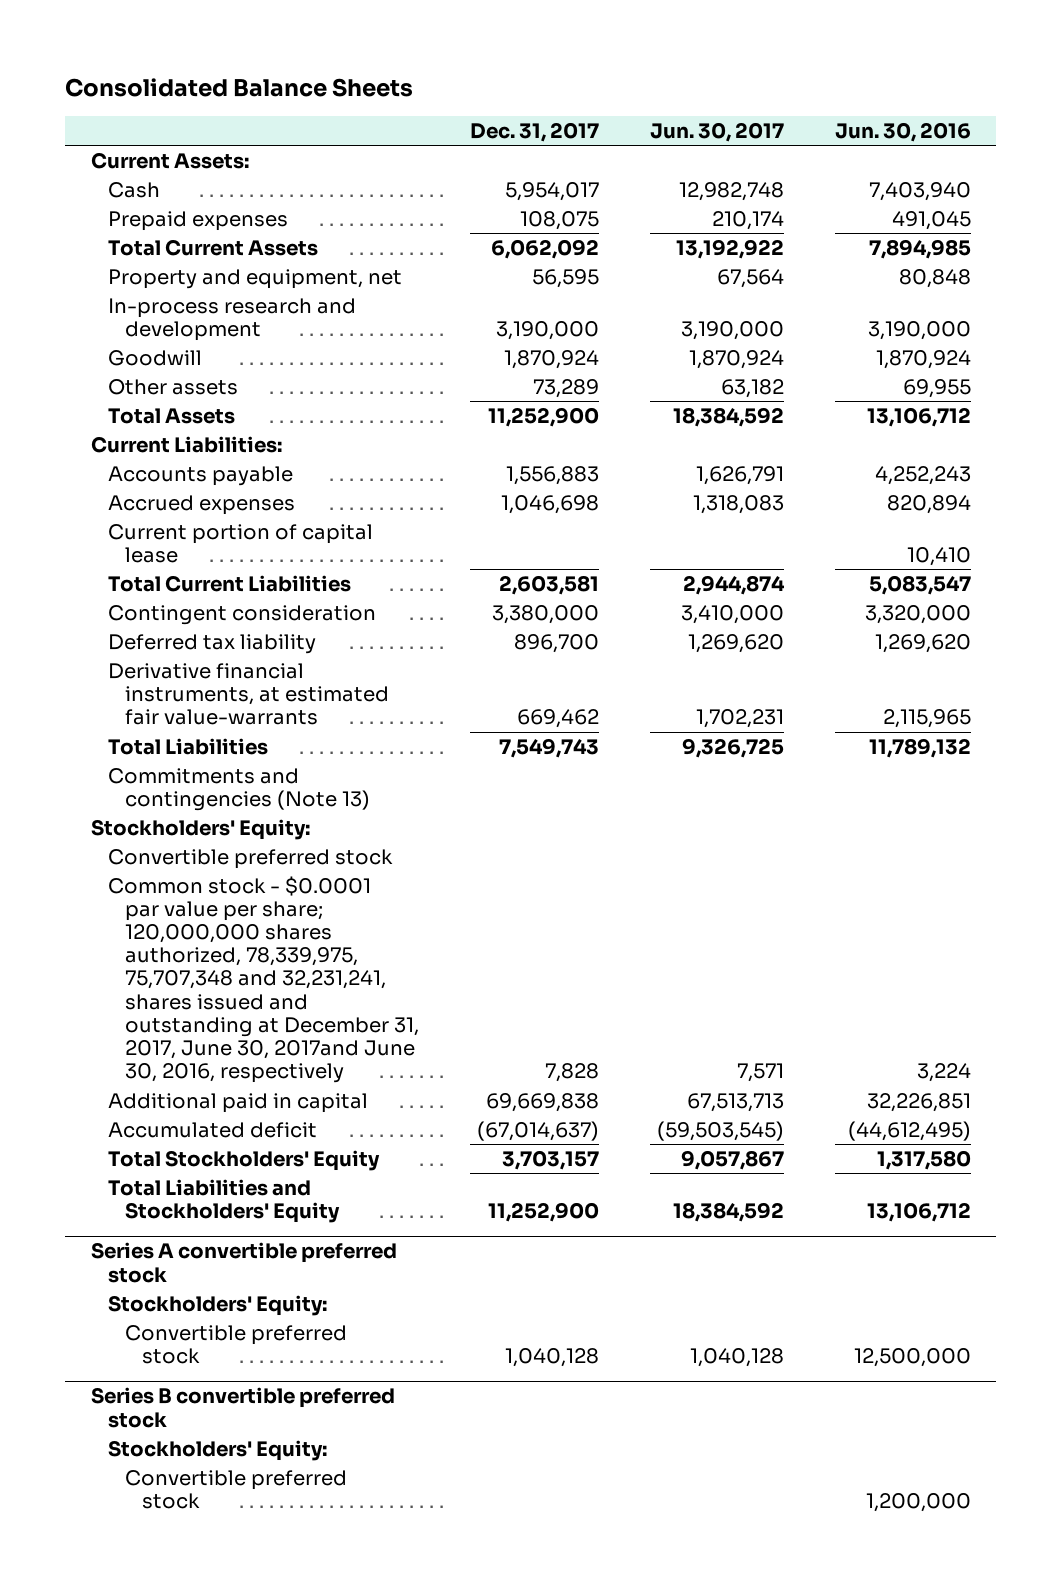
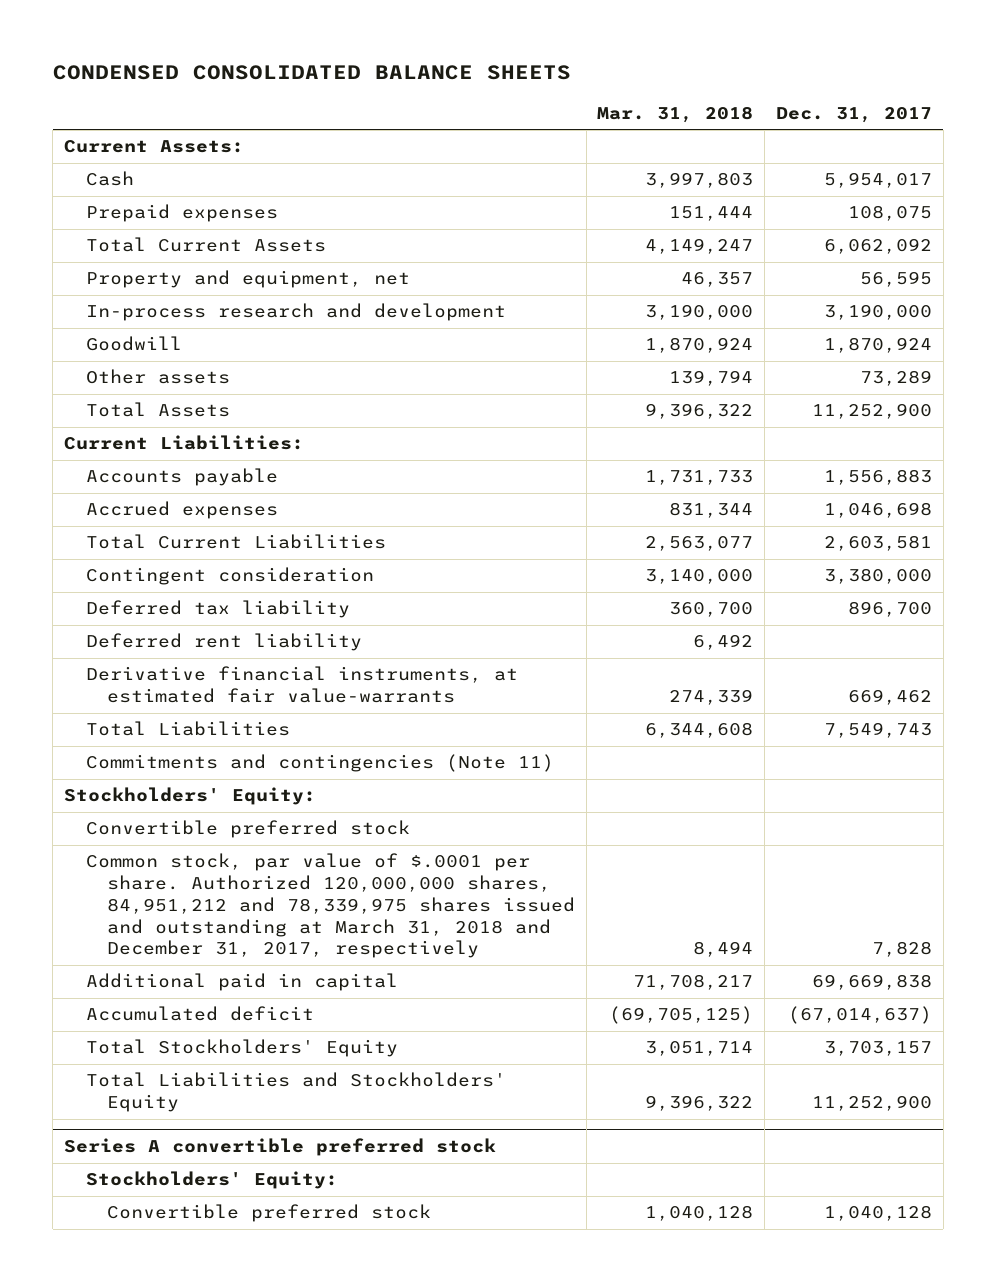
- Consolidated Balance Sheets
+ CONDENSED CONSOLIDATED BALANCE SHEETS
- | Dec. 31, 2017 | Jun. 30, 2017 | Jun. 30, 2016
+ | Mar. 31, 2018 | Dec. 31, 2017
- Current portion of capital lease | | | 10,410
+ Deferred rent liability | 6,492 |
- Commitments and contingencies (Note 13)
+ Commitments and contingencies (Note 11)
- Common stock - $0.0001 par value per share; 120,000,000 shares authorized, 78,339,975, 75,707,348 and 32,231,241, shares issued and outstanding at December 31, 2017, June 30, 2017and June 30, 2016, respectively | 7,828 | 7,571 | 3,224
+ Common stock, par value of $.0001 per share. Authorized 120,000,000 shares, 84,951,212 and 78,339,975 shares issued and outstanding at March 31, 2018 and December 31, 2017, respectively | 8,494 | 7,828
- Series B convertible preferred stock
- Stockholders' Equity:
- Convertible preferred stock | | | 1,200,000

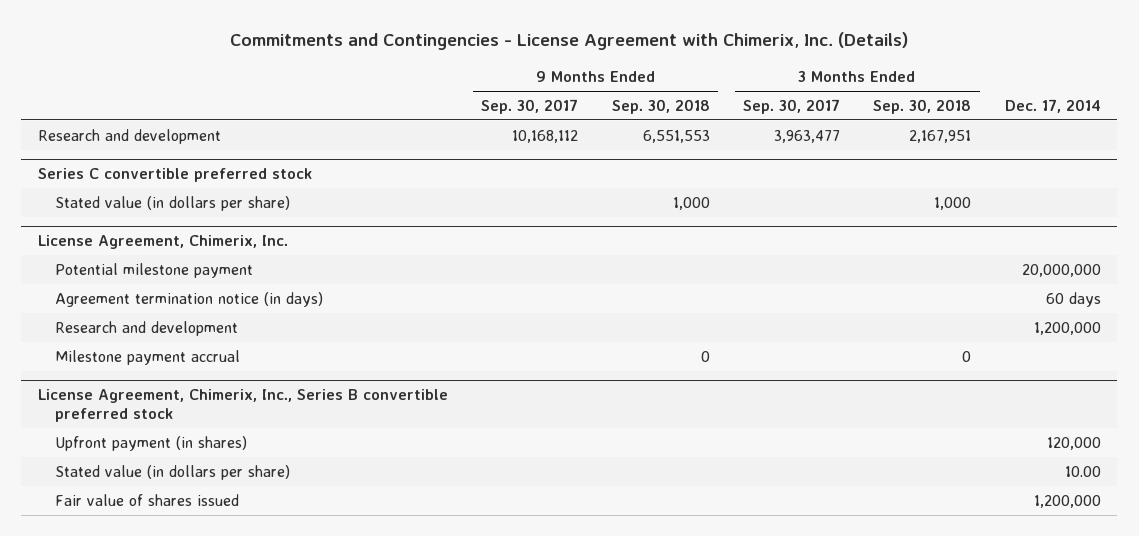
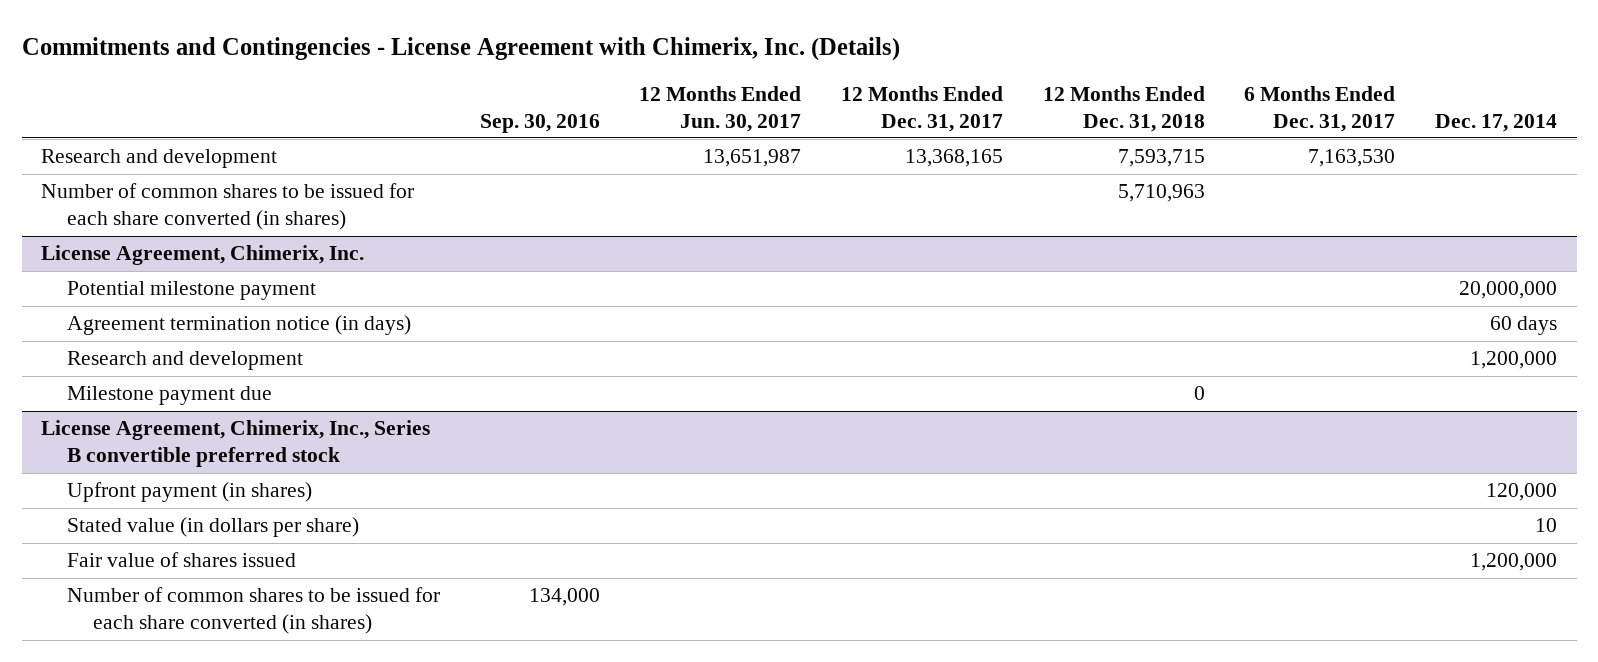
- | 9 Months Ended Sep. 30, 2017 | 9 Months Ended Sep. 30, 2018 | 3 Months Ended Sep. 30, 2017 | 3 Months Ended Sep. 30, 2018 | Dec. 17, 2014
+ | Sep. 30, 2016 | 12 Months Ended Jun. 30, 2017 | 12 Months Ended Dec. 31, 2017 | 12 Months Ended Dec. 31, 2018 | 6 Months Ended Dec. 31, 2017 | Dec. 17, 2014
- Series C convertible preferred stock
- Stated value (in dollars per share) | | 1,000 | | 1,000 |
+ Number of common shares to be issued for each share converted (in shares) | | | | 5,710,963 | |
@ License Agreement, Chimerix, Inc.
- Milestone payment accrual | | 0 | | 0 |
+ Milestone payment due | | | | 0 | |
@ License Agreement, Chimerix, Inc., Series B convertible preferred stock
- Stated value (in dollars per share) | | | | | 10.00
+ Stated value (in dollars per share) | | | | | | 10
+ Number of common shares to be issued for each share converted (in shares) | 134,000 | | | | |

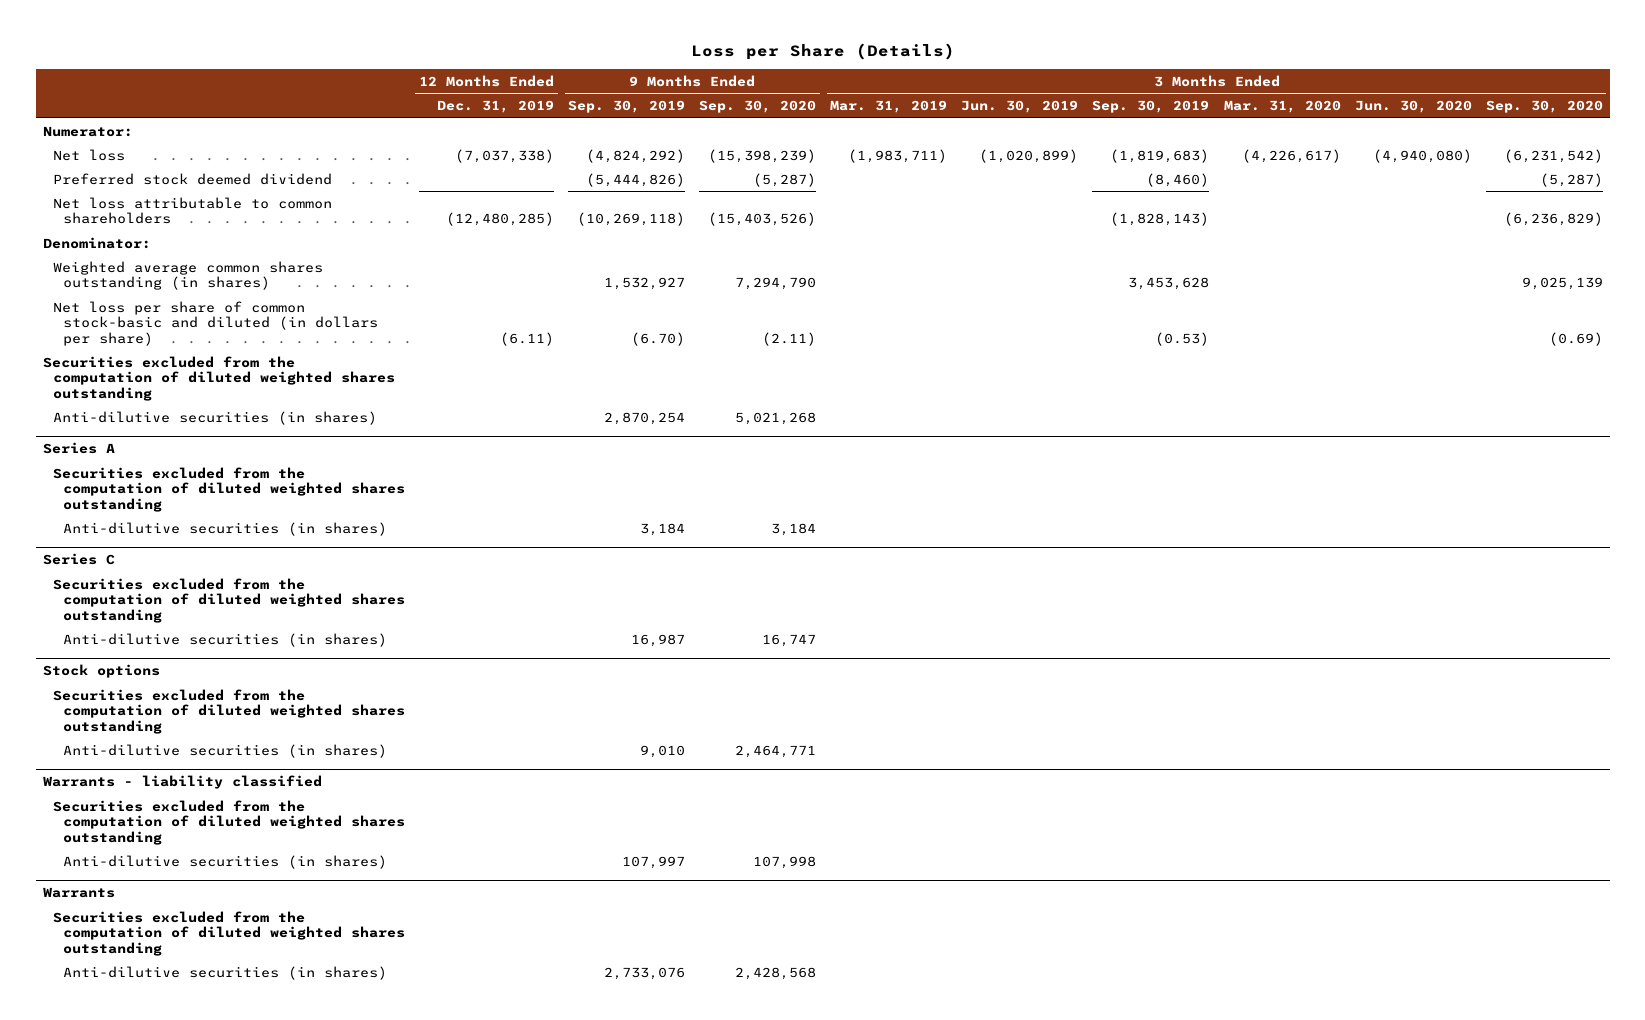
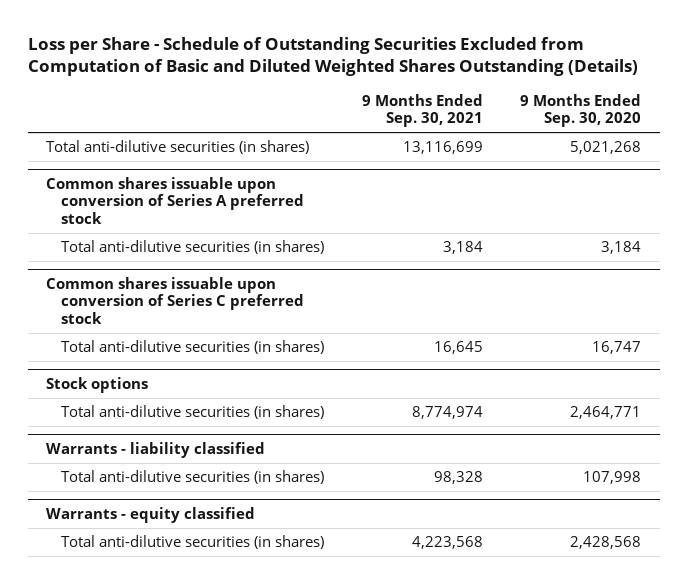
- Loss per Share (Details)
+ Loss per Share - Schedule of Outstanding Securities Excluded from Computation of Basic and Diluted Weighted Shares Outstanding (Details)
- | 12 Months Ended Dec. 31, 2019 | 9 Months Ended Sep. 30, 2019 | 9 Months Ended Sep. 30, 2020 | 3 Months Ended Mar. 31, 2019 | 3 Months Ended Jun. 30, 2019 | 3 Months Ended Sep. 30, 2019 | 3 Months Ended Mar. 31, 2020 | 3 Months Ended Jun. 30, 2020 | 3 Months Ended Sep. 30, 2020
+ | 9 Months Ended Sep. 30, 2021 | 9 Months Ended Sep. 30, 2020
- Numerator:
- Net loss | (7,037,338) | (4,824,292) | (15,398,239) | (1,983,711) | (1,020,899) | (1,819,683) | (4,226,617) | (4,940,080) | (6,231,542)
- Preferred stock deemed dividend | | (5,444,826) | (5,287) | | | (8,460) | | | (5,287)
- Net loss attributable to common shareholders | (12,480,285) | (10,269,118) | (15,403,526) | | | (1,828,143) | | | (6,236,829)
- Denominator:
- Weighted average common shares outstanding (in shares) | | 1,532,927 | 7,294,790 | | | 3,453,628 | | | 9,025,139
- Net loss per share of common stock-basic and diluted (in dollars per share) | (6.11) | (6.70) | (2.11) | | | (0.53) | | | (0.69)
- Securities excluded from the computation of diluted weighted shares outstanding
- Anti-dilutive securities (in shares) | | 2,870,254 | 5,021,268 | | | | | |
- Series A
- Securities excluded from the computation of diluted weighted shares outstanding
- Anti-dilutive securities (in shares) | | 3,184 | 3,184 | | | | | |
- Series C
- Securities excluded from the computation of diluted weighted shares outstanding
- Anti-dilutive securities (in shares) | | 16,987 | 16,747 | | | | | |
+ Total anti-dilutive securities (in shares) | 13,116,699 | 5,021,268
+ Common shares issuable upon conversion of Series A preferred stock
+ Total anti-dilutive securities (in shares) | 3,184 | 3,184
+ Common shares issuable upon conversion of Series C preferred stock
+ Total anti-dilutive securities (in shares) | 16,645 | 16,747
@ Stock options
- Securities excluded from the computation of diluted weighted shares outstanding
- Anti-dilutive securities (in shares) | | 9,010 | 2,464,771 | | | | | |
+ Total anti-dilutive securities (in shares) | 8,774,974 | 2,464,771
@ Warrants - liability classified
- Securities excluded from the computation of diluted weighted shares outstanding
- Anti-dilutive securities (in shares) | | 107,997 | 107,998 | | | | | |
- Warrants
- Securities excluded from the computation of diluted weighted shares outstanding
- Anti-dilutive securities (in shares) | | 2,733,076 | 2,428,568 | | | | | |
@ Warrants - liability classified
+ Total anti-dilutive securities (in shares) | 98,328 | 107,998
+ Warrants - equity classified
+ Total anti-dilutive securities (in shares) | 4,223,568 | 2,428,568

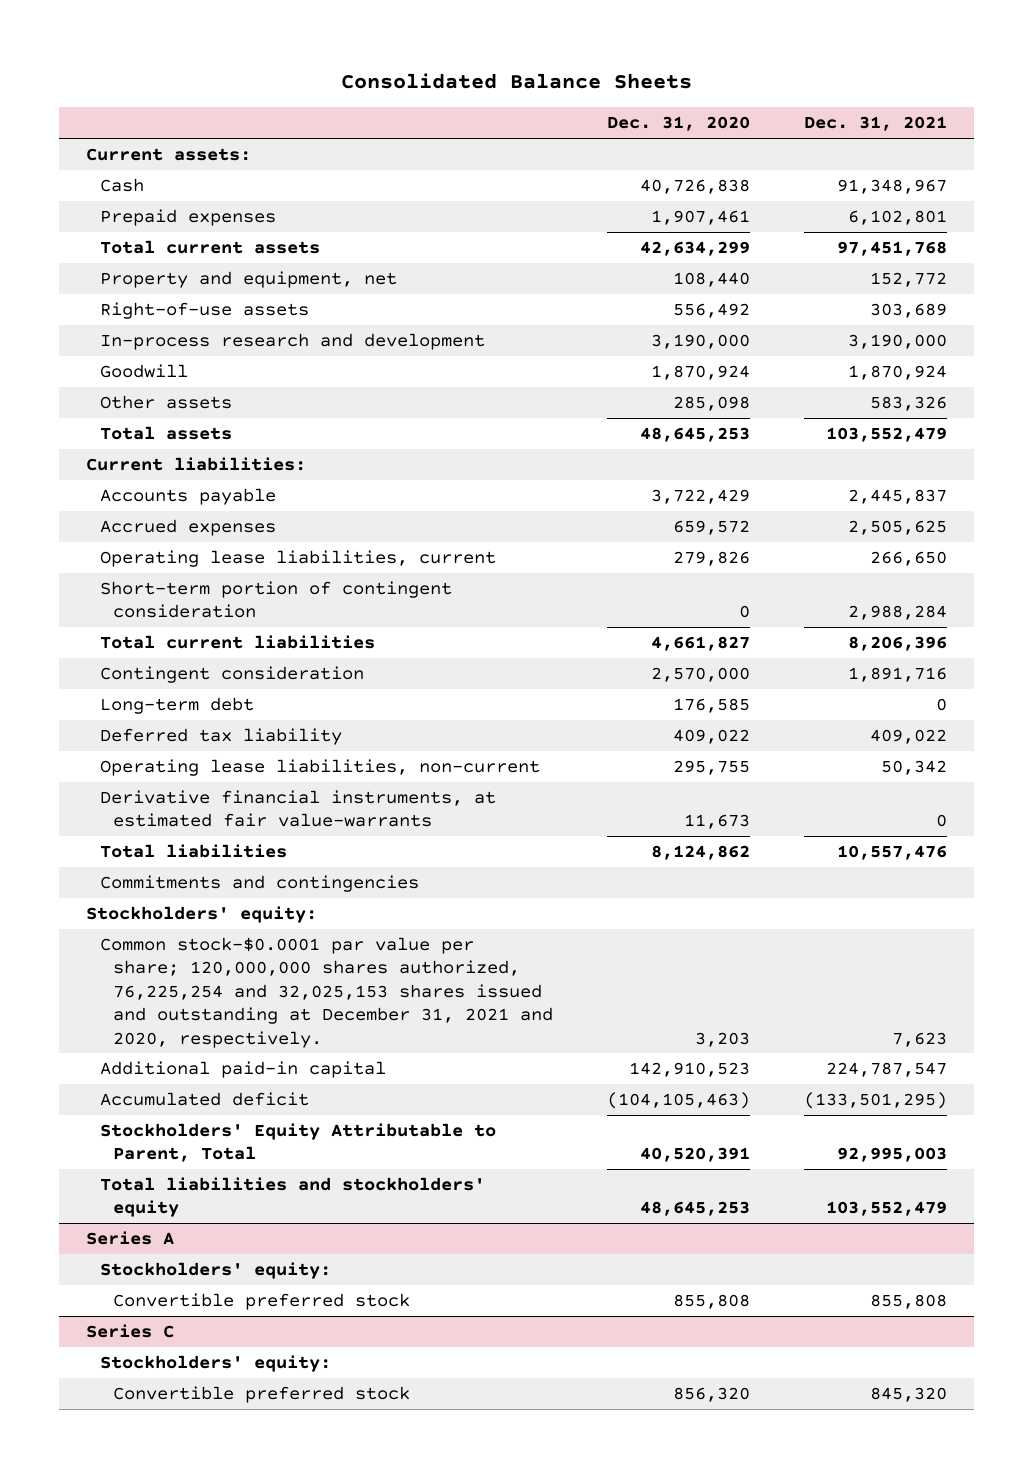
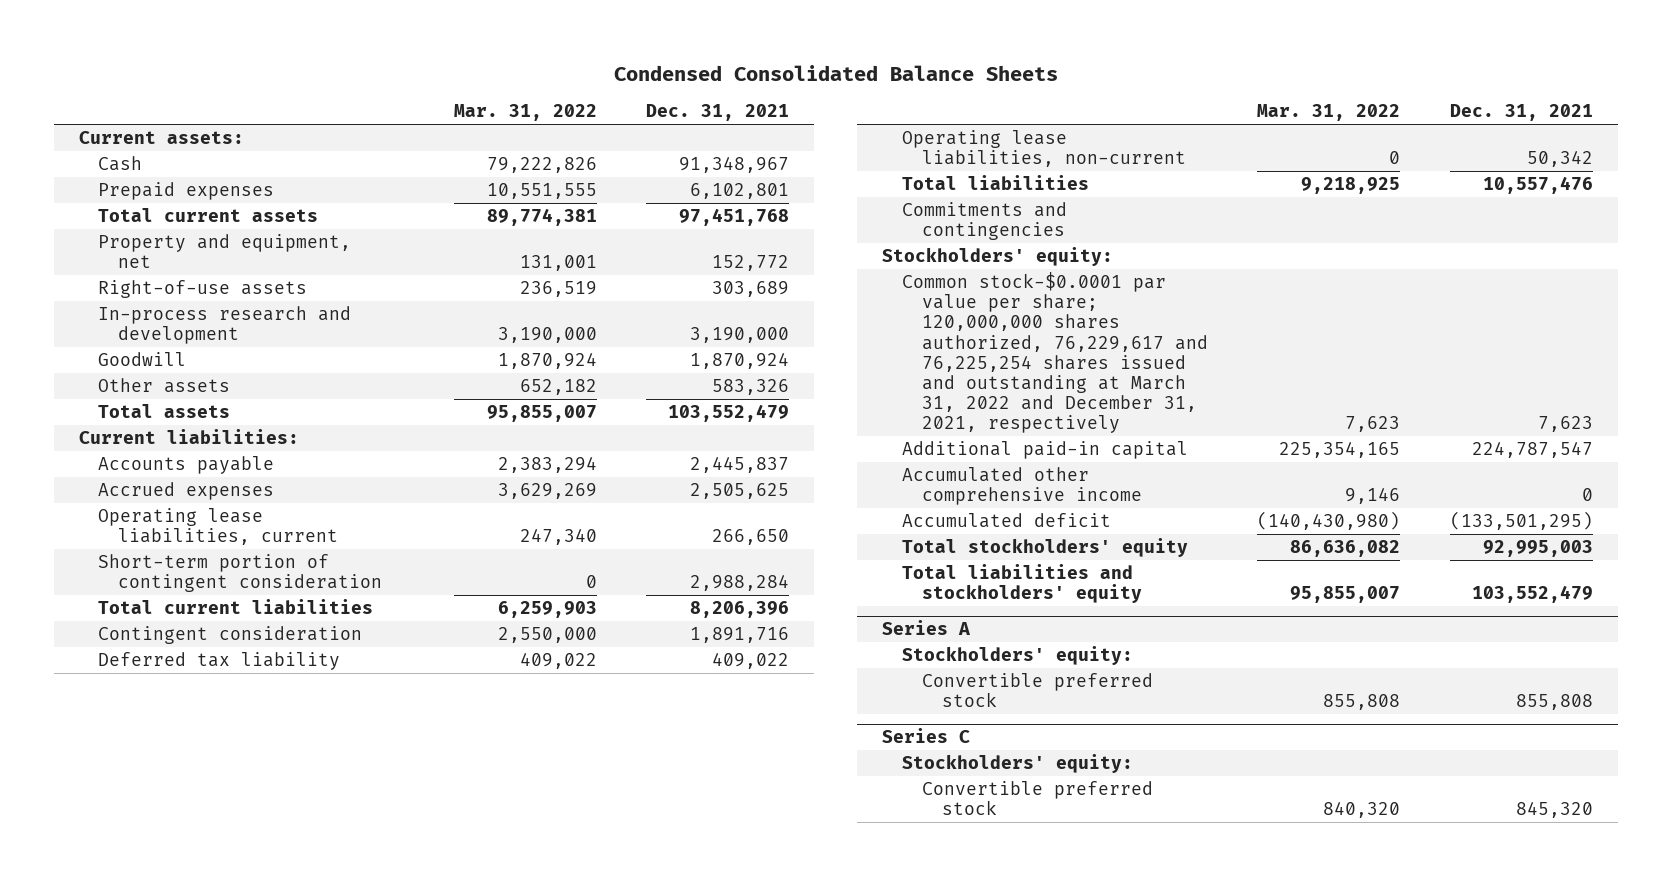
- Consolidated Balance Sheets
+ Condensed Consolidated Balance Sheets
- | Dec. 31, 2020 | Dec. 31, 2021
+ | Mar. 31, 2022 | Dec. 31, 2021
- Long-term debt | 176,585 | 0
- Derivative financial instruments, at estimated fair value-warrants | 11,673 | 0
- Common stock-$0.0001 par value per share; 120,000,000 shares authorized, 76,225,254 and 32,025,153 shares issued and outstanding at December 31, 2021 and 2020, respectively. | 3,203 | 7,623
+ Common stock-$0.0001 par value per share; 120,000,000 shares authorized, 76,229,617 and 76,225,254 shares issued and outstanding at March 31, 2022 and December 31, 2021, respectively | 7,623 | 7,623
+ Accumulated other comprehensive income | 9,146 | 0
- Stockholders' Equity Attributable to Parent, Total | 40,520,391 | 92,995,003
+ Total stockholders' equity | 86,636,082 | 92,995,003

